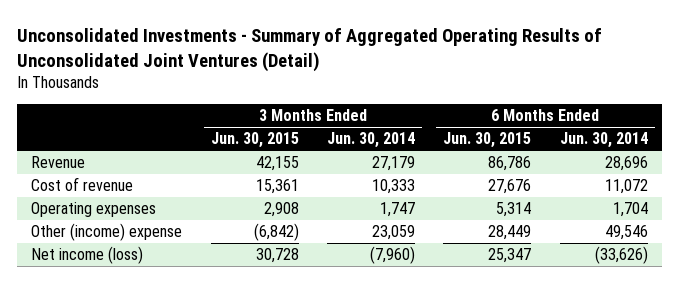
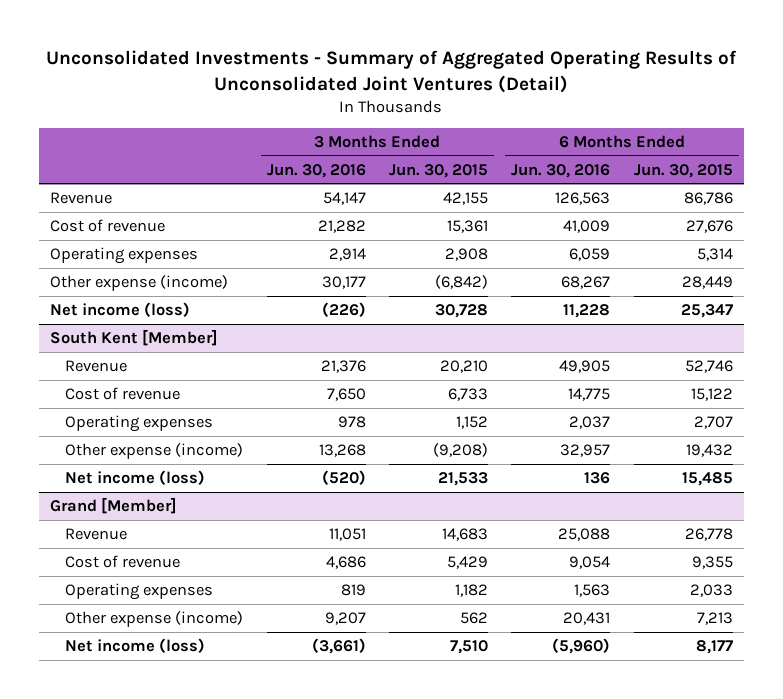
- | 3 Months Ended Jun. 30, 2015 | 3 Months Ended Jun. 30, 2014 | 6 Months Ended Jun. 30, 2015 | 6 Months Ended Jun. 30, 2014
+ | 3 Months Ended Jun. 30, 2016 | 3 Months Ended Jun. 30, 2015 | 6 Months Ended Jun. 30, 2016 | 6 Months Ended Jun. 30, 2015
- Other (income) expense | (6,842) | 23,059 | 28,449 | 49,546
+ Other expense (income) | 30,177 | (6,842) | 68,267 | 28,449
+ South Kent [Member]
+ Revenue | 21,376 | 20,210 | 49,905 | 52,746
+ Cost of revenue | 7,650 | 6,733 | 14,775 | 15,122
+ Operating expenses | 978 | 1,152 | 2,037 | 2,707
+ Other expense (income) | 13,268 | (9,208) | 32,957 | 19,432
+ Net income (loss) | (520) | 21,533 | 136 | 15,485
+ Grand [Member]
+ Revenue | 11,051 | 14,683 | 25,088 | 26,778
+ Cost of revenue | 4,686 | 5,429 | 9,054 | 9,355
+ Operating expenses | 819 | 1,182 | 1,563 | 2,033
+ Other expense (income) | 9,207 | 562 | 20,431 | 7,213
+ Net income (loss) | (3,661) | 7,510 | (5,960) | 8,177

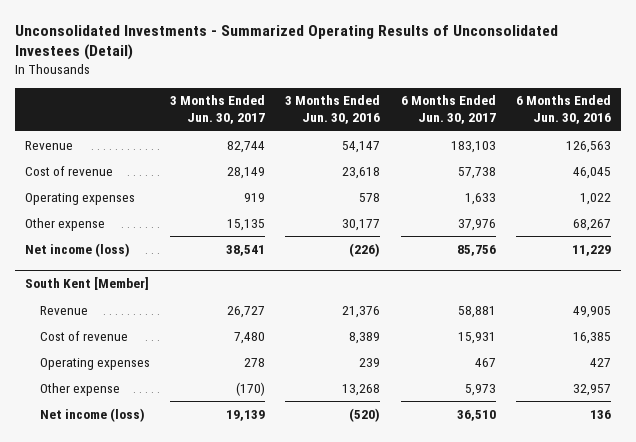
- Unconsolidated Investments - Summary of Aggregated Operating Results of Unconsolidated Joint Ventures (Detail)
+ Unconsolidated Investments - Summarized Operating Results of Unconsolidated Investees (Detail)
- | 3 Months Ended Jun. 30, 2016 | 3 Months Ended Jun. 30, 2015 | 6 Months Ended Jun. 30, 2016 | 6 Months Ended Jun. 30, 2015
+ | 3 Months Ended Jun. 30, 2017 | 3 Months Ended Jun. 30, 2016 | 6 Months Ended Jun. 30, 2017 | 6 Months Ended Jun. 30, 2016
- Cost of revenue | 21,282 | 15,361 | 41,009 | 27,676
- Operating expenses | 2,914 | 2,908 | 6,059 | 5,314
- Other expense (income) | 30,177 | (6,842) | 68,267 | 28,449
- Net income (loss) | (226) | 30,728 | 11,228 | 25,347
+ Cost of revenue | 28,149 | 23,618 | 57,738 | 46,045
+ Operating expenses | 919 | 578 | 1,633 | 1,022
+ Other expense | 15,135 | 30,177 | 37,976 | 68,267
+ Net income (loss) | 38,541 | (226) | 85,756 | 11,229
@ South Kent [Member]
- Cost of revenue | 7,650 | 6,733 | 14,775 | 15,122
- Operating expenses | 978 | 1,152 | 2,037 | 2,707
- Other expense (income) | 13,268 | (9,208) | 32,957 | 19,432
+ Cost of revenue | 7,480 | 8,389 | 15,931 | 16,385
+ Operating expenses | 278 | 239 | 467 | 427
+ Other expense | (170) | 13,268 | 5,973 | 32,957
- Grand [Member]
- Revenue | 11,051 | 14,683 | 25,088 | 26,778
- Cost of revenue | 4,686 | 5,429 | 9,054 | 9,355
- Operating expenses | 819 | 1,182 | 1,563 | 2,033
- Other expense (income) | 9,207 | 562 | 20,431 | 7,213
- Net income (loss) | (3,661) | 7,510 | (5,960) | 8,177

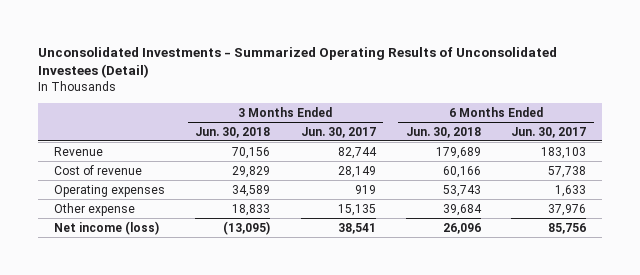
- | 3 Months Ended Jun. 30, 2017 | 3 Months Ended Jun. 30, 2016 | 6 Months Ended Jun. 30, 2017 | 6 Months Ended Jun. 30, 2016
+ | 3 Months Ended Jun. 30, 2018 | 3 Months Ended Jun. 30, 2017 | 6 Months Ended Jun. 30, 2018 | 6 Months Ended Jun. 30, 2017
- South Kent [Member]
- Revenue | 26,727 | 21,376 | 58,881 | 49,905
- Cost of revenue | 7,480 | 8,389 | 15,931 | 16,385
- Operating expenses | 278 | 239 | 467 | 427
- Other expense | (170) | 13,268 | 5,973 | 32,957
- Net income (loss) | 19,139 | (520) | 36,510 | 136

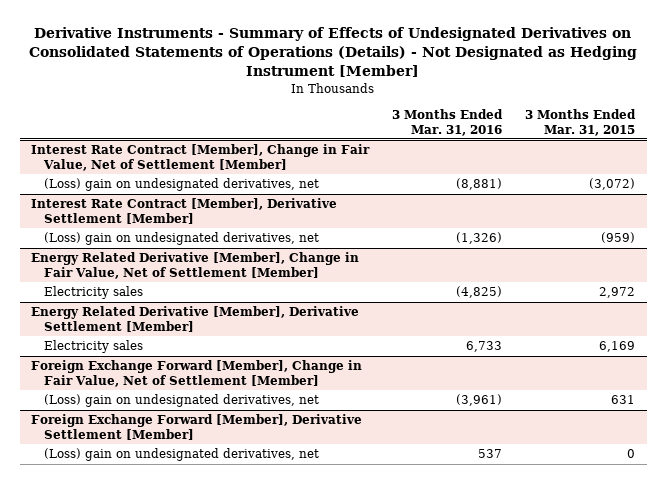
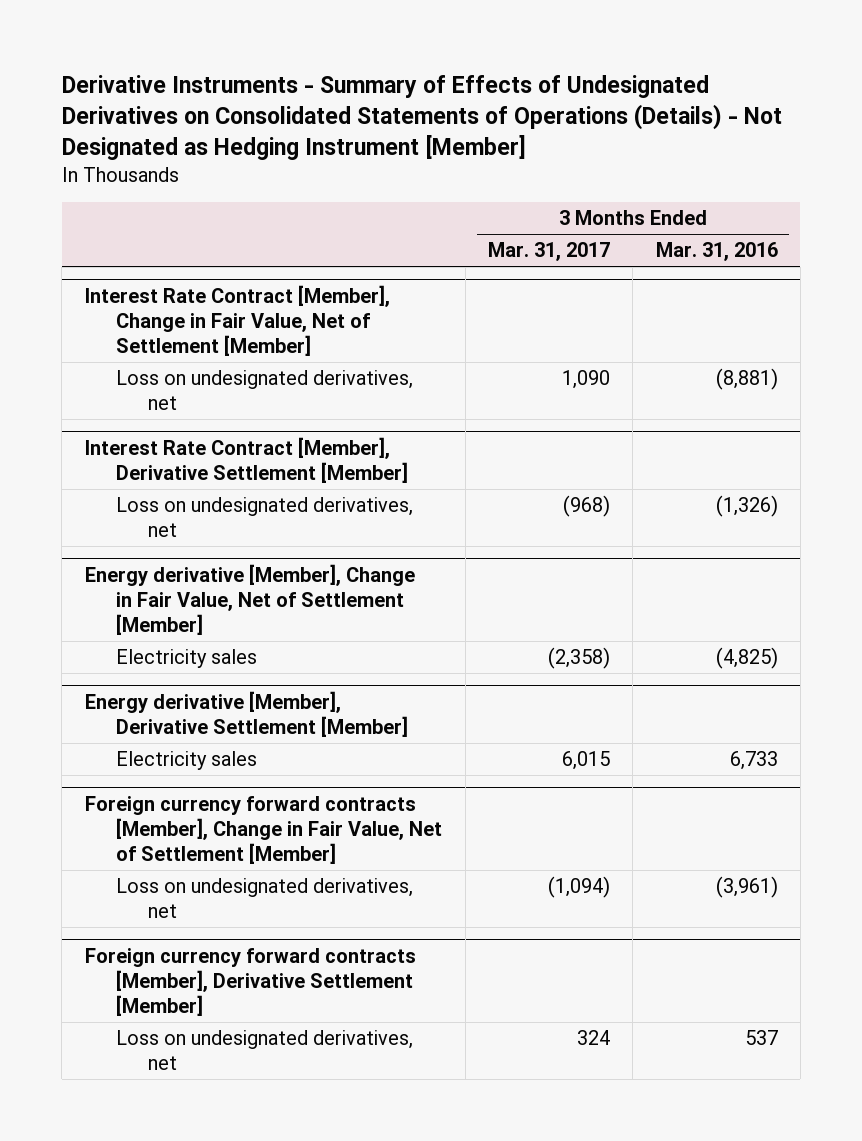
- | 3 Months Ended Mar. 31, 2016 | 3 Months Ended Mar. 31, 2015
+ | 3 Months Ended Mar. 31, 2017 | 3 Months Ended Mar. 31, 2016
@ Interest Rate Contract [Member], Change in Fair Value, Net of Settlement [Member]
- (Loss) gain on undesignated derivatives, net | (8,881) | (3,072)
+ Loss on undesignated derivatives, net | 1,090 | (8,881)
@ Interest Rate Contract [Member], Derivative Settlement [Member]
- (Loss) gain on undesignated derivatives, net | (1,326) | (959)
- Energy Related Derivative [Member], Change in Fair Value, Net of Settlement [Member]
@ Interest Rate Contract [Member], Derivative Settlement [Member]
+ Loss on undesignated derivatives, net | (968) | (1,326)
+ Energy derivative [Member], Change in Fair Value, Net of Settlement [Member]
- Energy Related Derivative [Member], Derivative Settlement [Member]
+ Energy derivative [Member], Derivative Settlement [Member]
- Foreign Exchange Forward [Member], Change in Fair Value, Net of Settlement [Member]
- (Loss) gain on undesignated derivatives, net | (3,961) | 631
- Foreign Exchange Forward [Member], Derivative Settlement [Member]
- (Loss) gain on undesignated derivatives, net | 537 | 0
+ Foreign currency forward contracts [Member], Change in Fair Value, Net of Settlement [Member]
+ Loss on undesignated derivatives, net | (1,094) | (3,961)
+ Foreign currency forward contracts [Member], Derivative Settlement [Member]
+ Loss on undesignated derivatives, net | 324 | 537

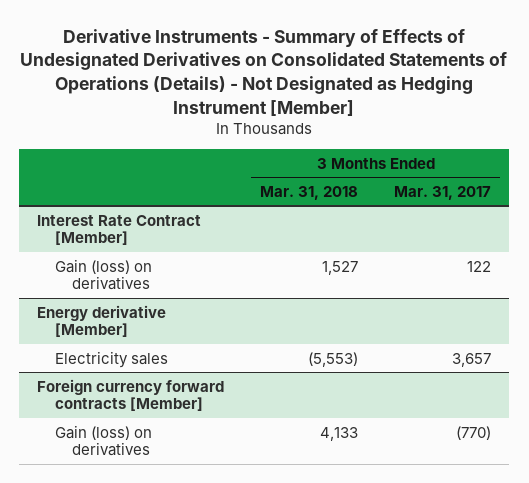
- | 3 Months Ended Mar. 31, 2017 | 3 Months Ended Mar. 31, 2016
+ | 3 Months Ended Mar. 31, 2018 | 3 Months Ended Mar. 31, 2017
- Interest Rate Contract [Member], Change in Fair Value, Net of Settlement [Member]
- Loss on undesignated derivatives, net | 1,090 | (8,881)
- Interest Rate Contract [Member], Derivative Settlement [Member]
- Loss on undesignated derivatives, net | (968) | (1,326)
- Energy derivative [Member], Change in Fair Value, Net of Settlement [Member]
- Electricity sales | (2,358) | (4,825)
- Energy derivative [Member], Derivative Settlement [Member]
- Electricity sales | 6,015 | 6,733
- Foreign currency forward contracts [Member], Change in Fair Value, Net of Settlement [Member]
- Loss on undesignated derivatives, net | (1,094) | (3,961)
- Foreign currency forward contracts [Member], Derivative Settlement [Member]
- Loss on undesignated derivatives, net | 324 | 537
+ Interest Rate Contract [Member]
+ Gain (loss) on derivatives | 1,527 | 122
+ Energy derivative [Member]
+ Electricity sales | (5,553) | 3,657
+ Foreign currency forward contracts [Member]
+ Gain (loss) on derivatives | 4,133 | (770)

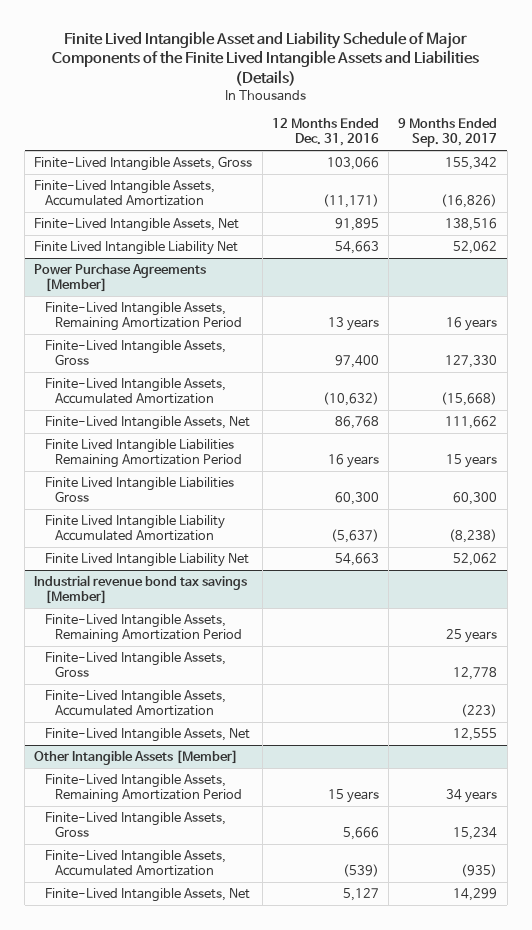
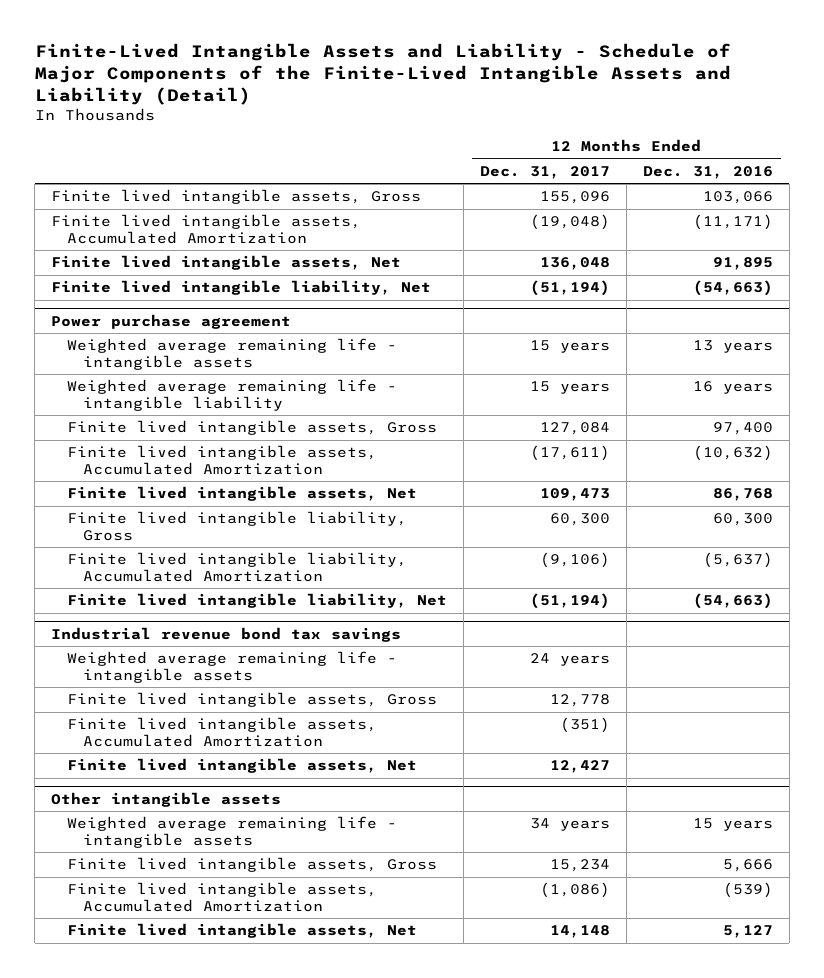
- Finite Lived Intangible Asset and Liability Schedule of Major Components of the Finite Lived Intangible Assets and Liabilities (Details)
+ Finite-Lived Intangible Assets and Liability - Schedule of Major Components of the Finite-Lived Intangible Assets and Liability (Detail)
- | 12 Months Ended Dec. 31, 2016 | 9 Months Ended Sep. 30, 2017
+ | 12 Months Ended Dec. 31, 2017 | 12 Months Ended Dec. 31, 2016
- Finite-Lived Intangible Assets, Gross | 103,066 | 155,342
- Finite-Lived Intangible Assets, Accumulated Amortization | (11,171) | (16,826)
- Finite-Lived Intangible Assets, Net | 91,895 | 138,516
- Finite Lived Intangible Liability Net | 54,663 | 52,062
- Power Purchase Agreements [Member]
- Finite-Lived Intangible Assets, Remaining Amortization Period | 13 years | 16 years
- Finite-Lived Intangible Assets, Gross | 97,400 | 127,330
- Finite-Lived Intangible Assets, Accumulated Amortization | (10,632) | (15,668)
- Finite-Lived Intangible Assets, Net | 86,768 | 111,662
- Finite Lived Intangible Liabilities Remaining Amortization Period | 16 years | 15 years
- Finite Lived Intangible Liabilities Gross | 60,300 | 60,300
- Finite Lived Intangible Liability Accumulated Amortization | (5,637) | (8,238)
- Finite Lived Intangible Liability Net | 54,663 | 52,062
- Industrial revenue bond tax savings [Member]
- Finite-Lived Intangible Assets, Remaining Amortization Period | | 25 years
- Finite-Lived Intangible Assets, Gross | | 12,778
- Finite-Lived Intangible Assets, Accumulated Amortization | | (223)
- Finite-Lived Intangible Assets, Net | | 12,555
- Other Intangible Assets [Member]
- Finite-Lived Intangible Assets, Remaining Amortization Period | 15 years | 34 years
- Finite-Lived Intangible Assets, Gross | 5,666 | 15,234
- Finite-Lived Intangible Assets, Accumulated Amortization | (539) | (935)
- Finite-Lived Intangible Assets, Net | 5,127 | 14,299
+ Finite lived intangible assets, Gross | 155,096 | 103,066
+ Finite lived intangible assets, Accumulated Amortization | (19,048) | (11,171)
+ Finite lived intangible assets, Net | 136,048 | 91,895
+ Finite lived intangible liability, Net | (51,194) | (54,663)
+ Power purchase agreement
+ Weighted average remaining life - intangible assets | 15 years | 13 years
+ Weighted average remaining life - intangible liability | 15 years | 16 years
+ Finite lived intangible assets, Gross | 127,084 | 97,400
+ Finite lived intangible assets, Accumulated Amortization | (17,611) | (10,632)
+ Finite lived intangible assets, Net | 109,473 | 86,768
+ Finite lived intangible liability, Gross | 60,300 | 60,300
+ Finite lived intangible liability, Accumulated Amortization | (9,106) | (5,637)
+ Finite lived intangible liability, Net | (51,194) | (54,663)
+ Industrial revenue bond tax savings
+ Weighted average remaining life - intangible assets | 24 years |
+ Finite lived intangible assets, Gross | 12,778 |
+ Finite lived intangible assets, Accumulated Amortization | (351) |
+ Finite lived intangible assets, Net | 12,427 |
+ Other intangible assets
+ Weighted average remaining life - intangible assets | 34 years | 15 years
+ Finite lived intangible assets, Gross | 15,234 | 5,666
+ Finite lived intangible assets, Accumulated Amortization | (1,086) | (539)
+ Finite lived intangible assets, Net | 14,148 | 5,127

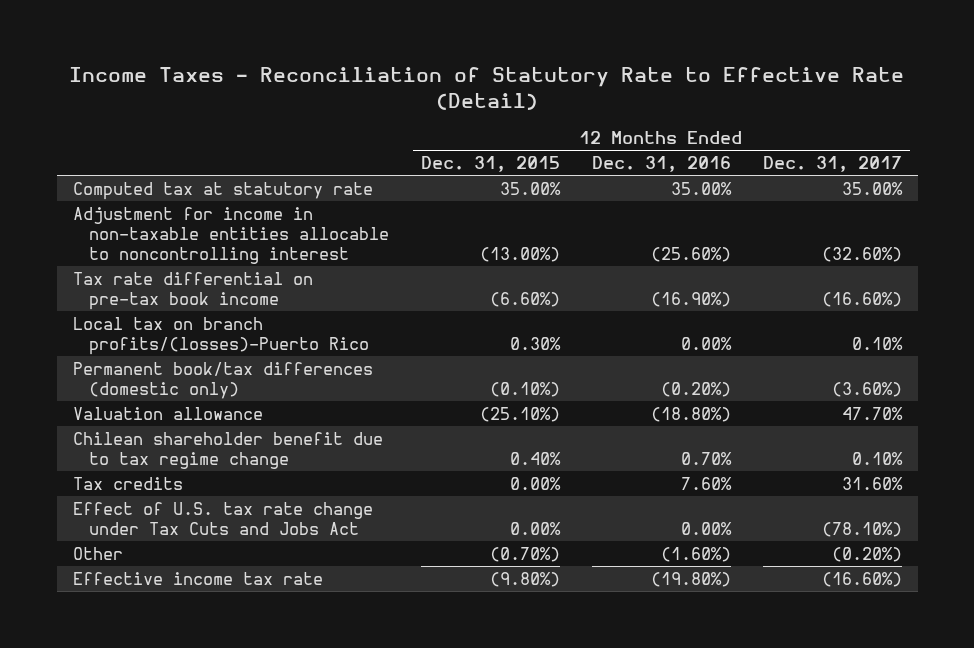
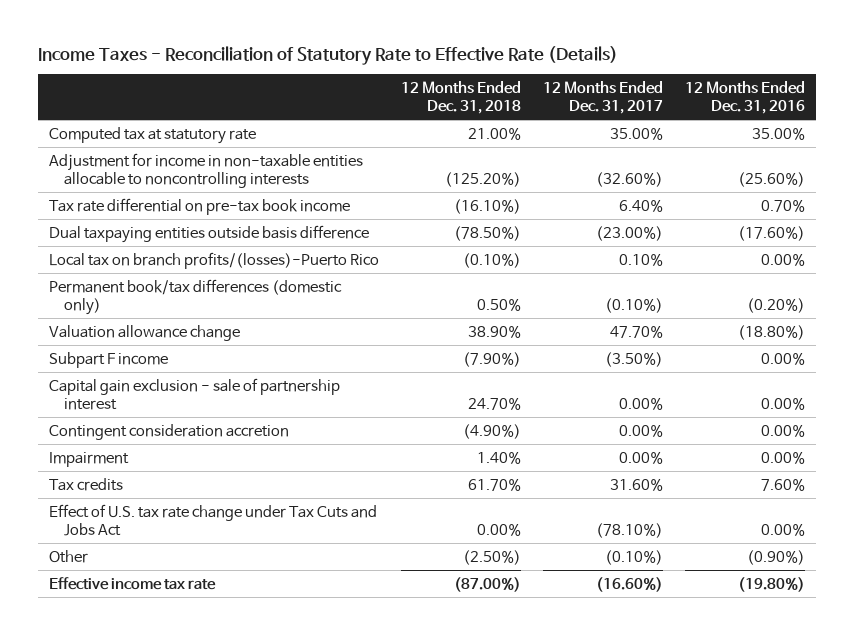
- Income Taxes - Reconciliation of Statutory Rate to Effective Rate (Detail)
+ Income Taxes - Reconciliation of Statutory Rate to Effective Rate (Details)
- | 12 Months Ended Dec. 31, 2015 | 12 Months Ended Dec. 31, 2016 | 12 Months Ended Dec. 31, 2017
+ | 12 Months Ended Dec. 31, 2018 | 12 Months Ended Dec. 31, 2017 | 12 Months Ended Dec. 31, 2016
- Adjustment for income in non-taxable entities allocable to noncontrolling interest | (13.00%) | (25.60%) | (32.60%)
- Tax rate differential on pre-tax book income | (6.60%) | (16.90%) | (16.60%)
+ Adjustment for income in non-taxable entities allocable to noncontrolling interests | (125.20%) | (32.60%) | (25.60%)
+ Tax rate differential on pre-tax book income | (16.10%) | 6.40% | 0.70%
+ Dual taxpaying entities outside basis difference | (78.50%) | (23.00%) | (17.60%)
- Permanent book/tax differences (domestic only) | (0.10%) | (0.20%) | (3.60%)
- Valuation allowance | (25.10%) | (18.80%) | 47.70%
- Chilean shareholder benefit due to tax regime change | 0.40% | 0.70% | 0.10%
+ Permanent book/tax differences (domestic only) | 0.50% | (0.10%) | (0.20%)
+ Valuation allowance change | 38.90% | 47.70% | (18.80%)
+ Subpart F income | (7.90%) | (3.50%) | 0.00%
+ Capital gain exclusion - sale of partnership interest | 24.70% | 0.00% | 0.00%
+ Contingent consideration accretion | (4.90%) | 0.00% | 0.00%
+ Impairment | 1.40% | 0.00% | 0.00%
- Other | (0.70%) | (1.60%) | (0.20%)
+ Other | (2.50%) | (0.10%) | (0.90%)

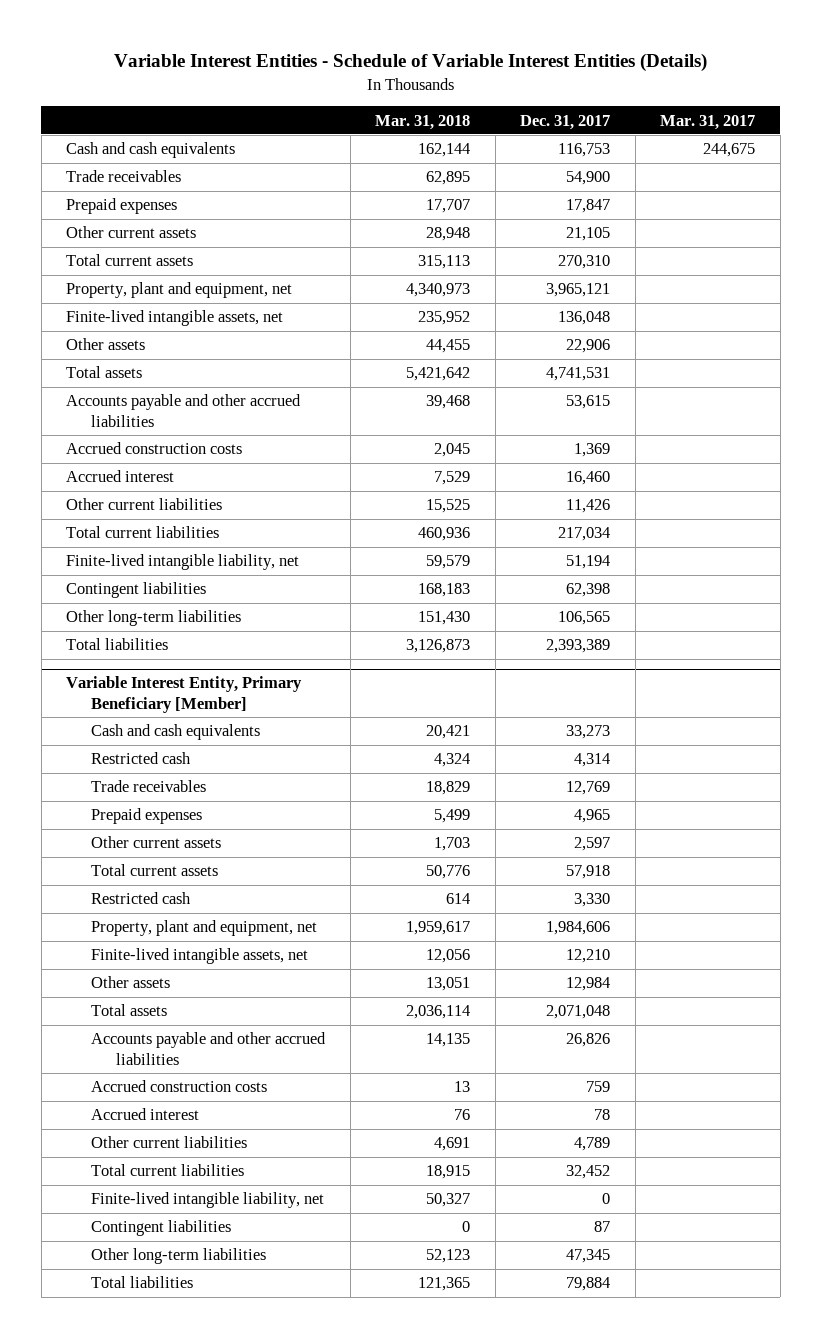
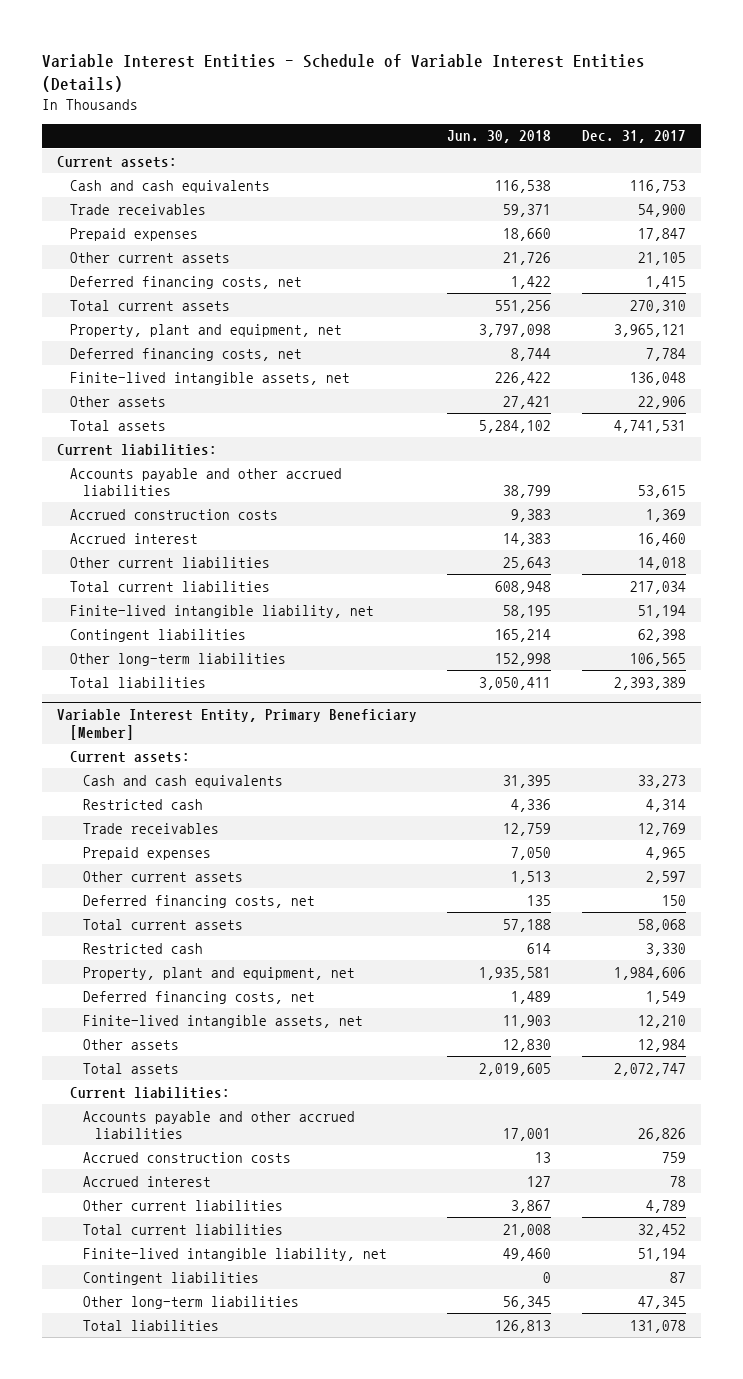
- | Mar. 31, 2018 | Dec. 31, 2017 | Mar. 31, 2017
+ | Jun. 30, 2018 | Dec. 31, 2017
+ Current assets:
+ Deferred financing costs, net | 1,422 | 1,415
+ Deferred financing costs, net | 8,744 | 7,784
+ Current liabilities:
- Other current liabilities | 15,525 | 11,426 |
+ Other current liabilities | 25,643 | 14,018
@ Variable Interest Entity, Primary Beneficiary [Member]
+ Current assets:
- Total current assets | 50,776 | 57,918 |
+ Deferred financing costs, net | 135 | 150
+ Total current assets | 57,188 | 58,068
+ Deferred financing costs, net | 1,489 | 1,549
- Total assets | 2,036,114 | 2,071,048 |
+ Total assets | 2,019,605 | 2,072,747
+ Current liabilities:
- Finite-lived intangible liability, net | 50,327 | 0 |
+ Finite-lived intangible liability, net | 49,460 | 51,194
- Total liabilities | 121,365 | 79,884 |
+ Total liabilities | 126,813 | 131,078

